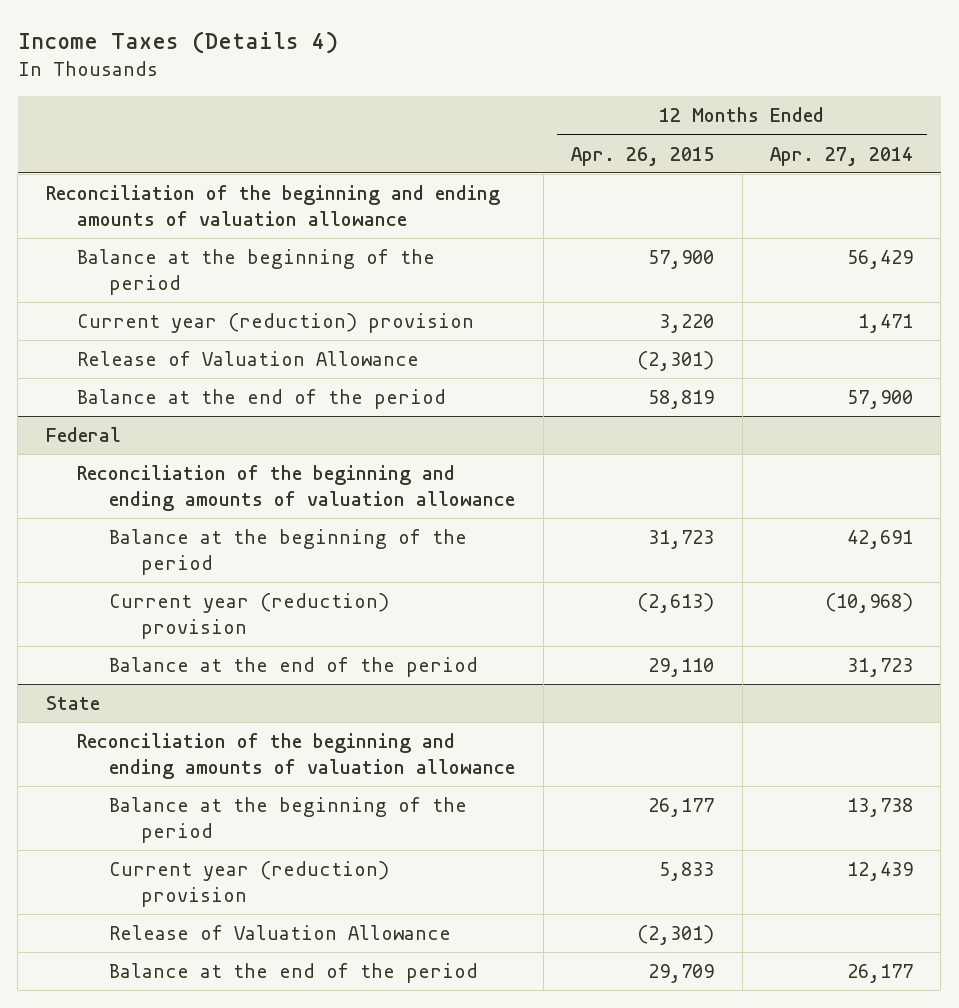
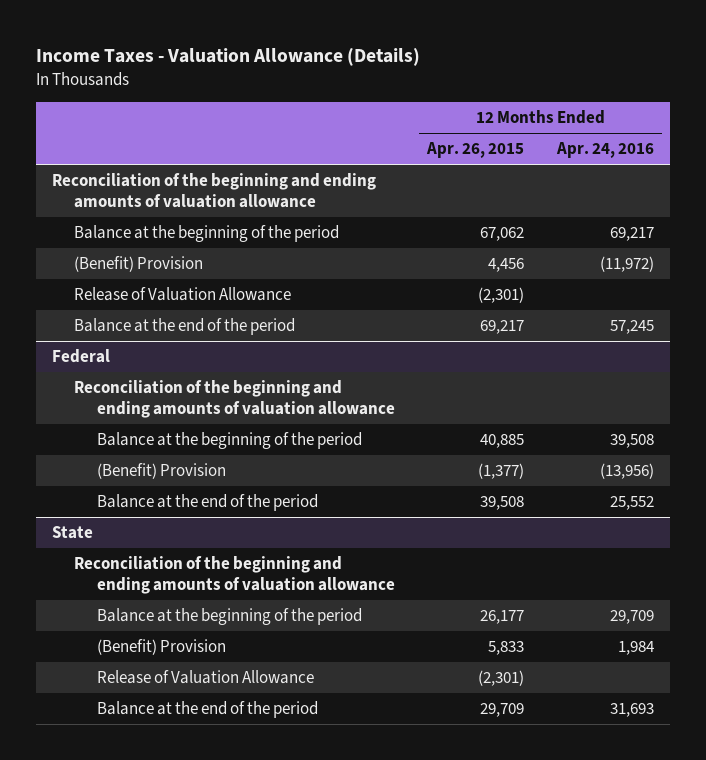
- Income Taxes (Details 4)
+ Income Taxes - Valuation Allowance (Details)
- | 12 Months Ended Apr. 26, 2015 | 12 Months Ended Apr. 27, 2014
+ | 12 Months Ended Apr. 26, 2015 | 12 Months Ended Apr. 24, 2016
- Balance at the beginning of the period | 57,900 | 56,429
- Current year (reduction) provision | 3,220 | 1,471
+ Balance at the beginning of the period | 67,062 | 69,217
+ (Benefit) Provision | 4,456 | (11,972)
- Balance at the end of the period | 58,819 | 57,900
+ Balance at the end of the period | 69,217 | 57,245
@ Federal
- Balance at the beginning of the period | 31,723 | 42,691
- Current year (reduction) provision | (2,613) | (10,968)
- Balance at the end of the period | 29,110 | 31,723
+ Balance at the beginning of the period | 40,885 | 39,508
+ (Benefit) Provision | (1,377) | (13,956)
+ Balance at the end of the period | 39,508 | 25,552
@ State
- Current year (reduction) provision | 5,833 | 12,439
+ (Benefit) Provision | 5,833 | 1,984

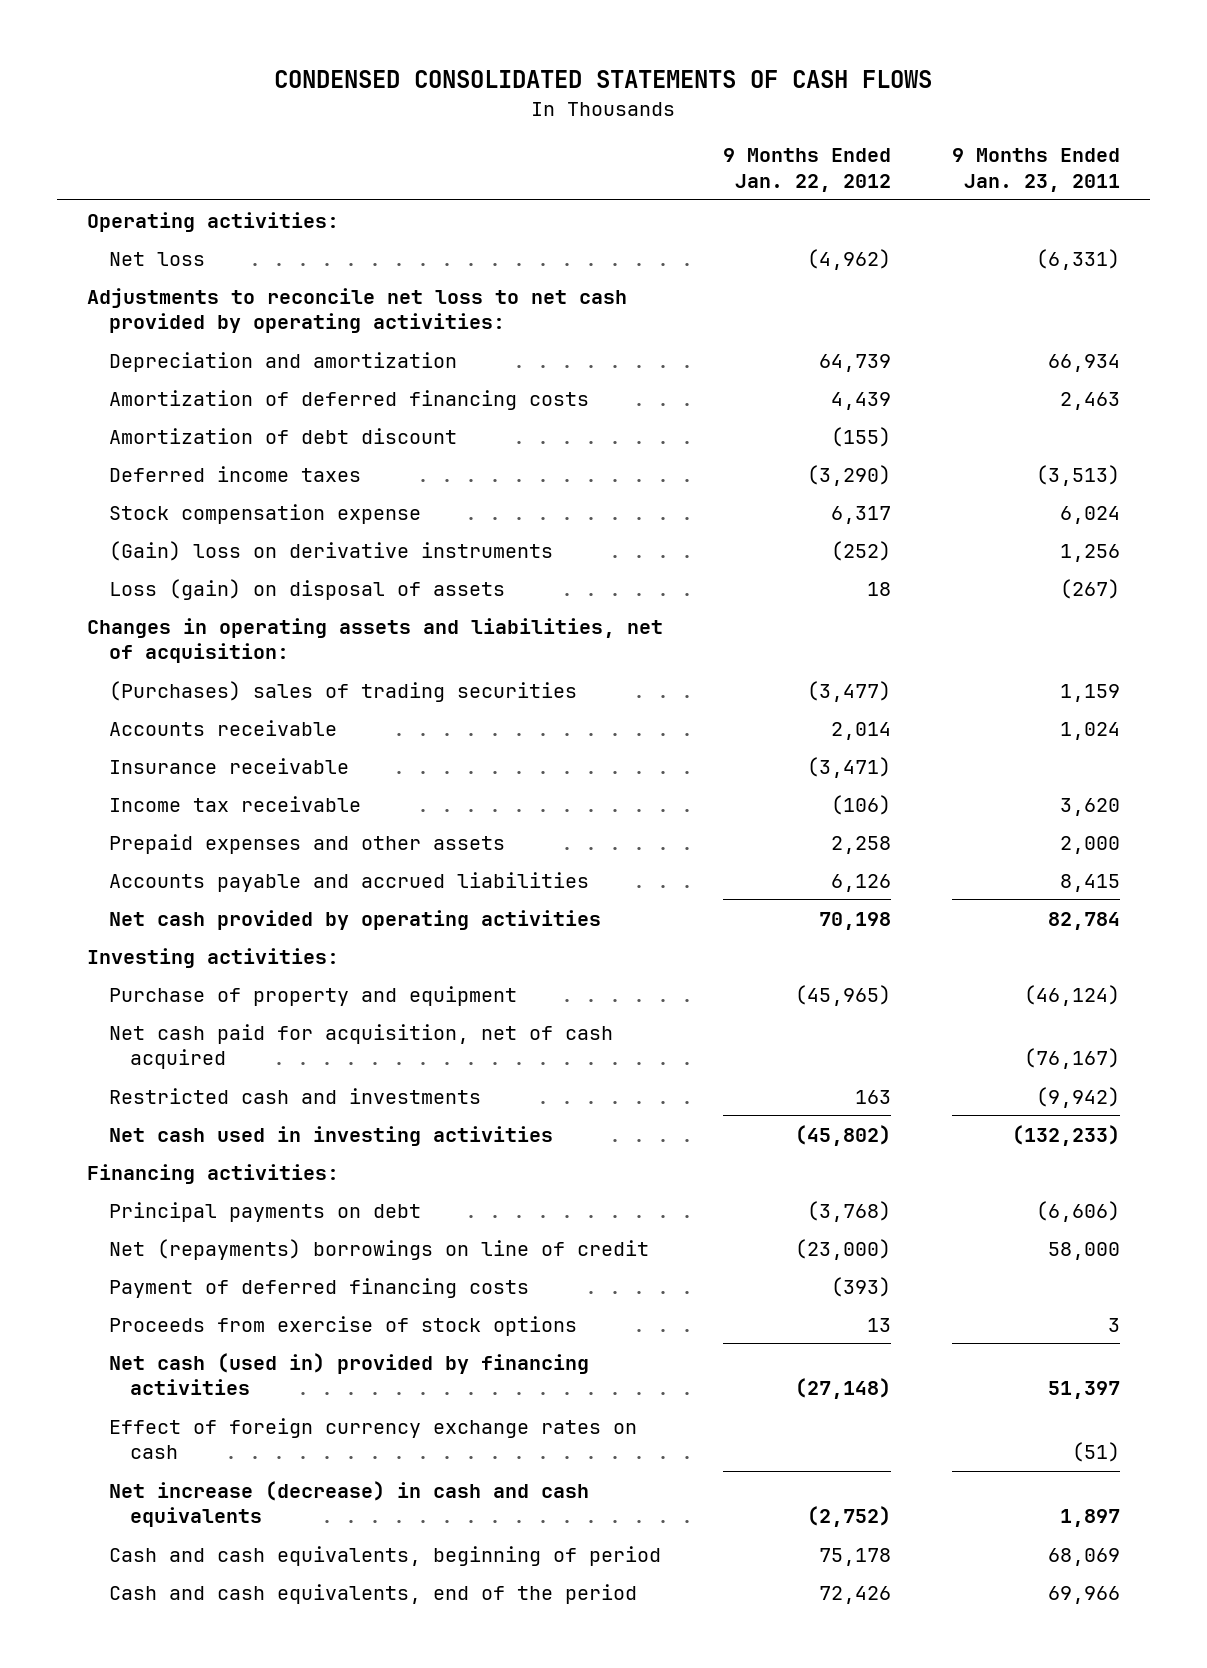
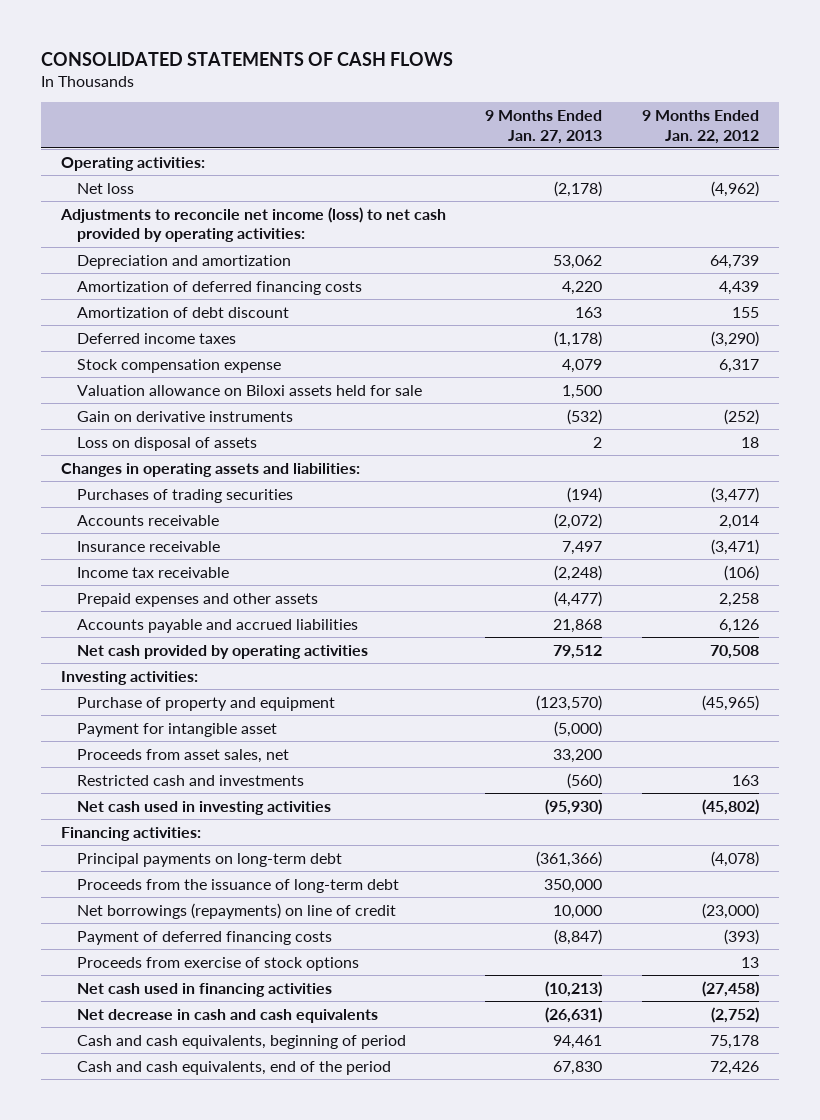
- CONDENSED CONSOLIDATED STATEMENTS OF CASH FLOWS
+ CONSOLIDATED STATEMENTS OF CASH FLOWS
- | 9 Months Ended Jan. 22, 2012 | 9 Months Ended Jan. 23, 2011
+ | 9 Months Ended Jan. 27, 2013 | 9 Months Ended Jan. 22, 2012
- Adjustments to reconcile net loss to net cash provided by operating activities:
+ Adjustments to reconcile net income (loss) to net cash provided by operating activities:
- Amortization of debt discount | (155) |
+ Amortization of debt discount | 163 | 155
- (Gain) loss on derivative instruments | (252) | 1,256
- Loss (gain) on disposal of assets | 18 | (267)
- Changes in operating assets and liabilities, net of acquisition:
- (Purchases) sales of trading securities | (3,477) | 1,159
+ Valuation allowance on Biloxi assets held for sale | 1,500 |
+ Gain on derivative instruments | (532) | (252)
+ Loss on disposal of assets | 2 | 18
+ Changes in operating assets and liabilities:
+ Purchases of trading securities | (194) | (3,477)
- Net cash provided by operating activities | 70,198 | 82,784
+ Net cash provided by operating activities | 79,512 | 70,508
- Net cash paid for acquisition, net of cash acquired | | (76,167)
+ Payment for intangible asset | (5,000) |
+ Proceeds from asset sales, net | 33,200 |
- Principal payments on debt | (3,768) | (6,606)
- Net (repayments) borrowings on line of credit | (23,000) | 58,000
+ Principal payments on long-term debt | (361,366) | (4,078)
+ Proceeds from the issuance of long-term debt | 350,000 |
+ Net borrowings (repayments) on line of credit | 10,000 | (23,000)
- Net cash (used in) provided by financing activities | (27,148) | 51,397
- Effect of foreign currency exchange rates on cash | | (51)
- Net increase (decrease) in cash and cash equivalents | (2,752) | 1,897
+ Net cash used in financing activities | (10,213) | (27,458)
+ Net decrease in cash and cash equivalents | (26,631) | (2,752)

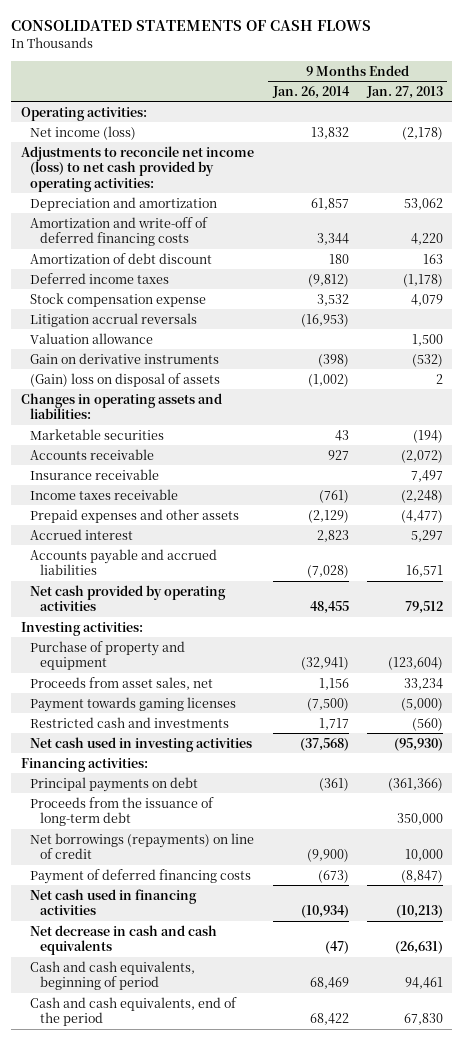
- | 9 Months Ended Jan. 27, 2013 | 9 Months Ended Jan. 22, 2012
+ | 9 Months Ended Jan. 26, 2014 | 9 Months Ended Jan. 27, 2013
- Net loss | (2,178) | (4,962)
+ Net income (loss) | 13,832 | (2,178)
- Amortization of deferred financing costs | 4,220 | 4,439
+ Amortization and write-off of deferred financing costs | 3,344 | 4,220
- Valuation allowance on Biloxi assets held for sale | 1,500 |
+ Litigation accrual reversals | (16,953) |
+ Valuation allowance | | 1,500
- Loss on disposal of assets | 2 | 18
+ (Gain) loss on disposal of assets | (1,002) | 2
- Purchases of trading securities | (194) | (3,477)
+ Marketable securities | 43 | (194)
- Income tax receivable | (2,248) | (106)
+ Income taxes receivable | (761) | (2,248)
- Accounts payable and accrued liabilities | 21,868 | 6,126
+ Accrued interest | 2,823 | 5,297
+ Accounts payable and accrued liabilities | (7,028) | 16,571
- Purchase of property and equipment | (123,570) | (45,965)
- Payment for intangible asset | (5,000) |
- Proceeds from asset sales, net | 33,200 |
+ Purchase of property and equipment | (32,941) | (123,604)
+ Proceeds from asset sales, net | 1,156 | 33,234
+ Payment towards gaming licenses | (7,500) | (5,000)
- Principal payments on long-term debt | (361,366) | (4,078)
+ Principal payments on debt | (361) | (361,366)
- Proceeds from exercise of stock options | | 13

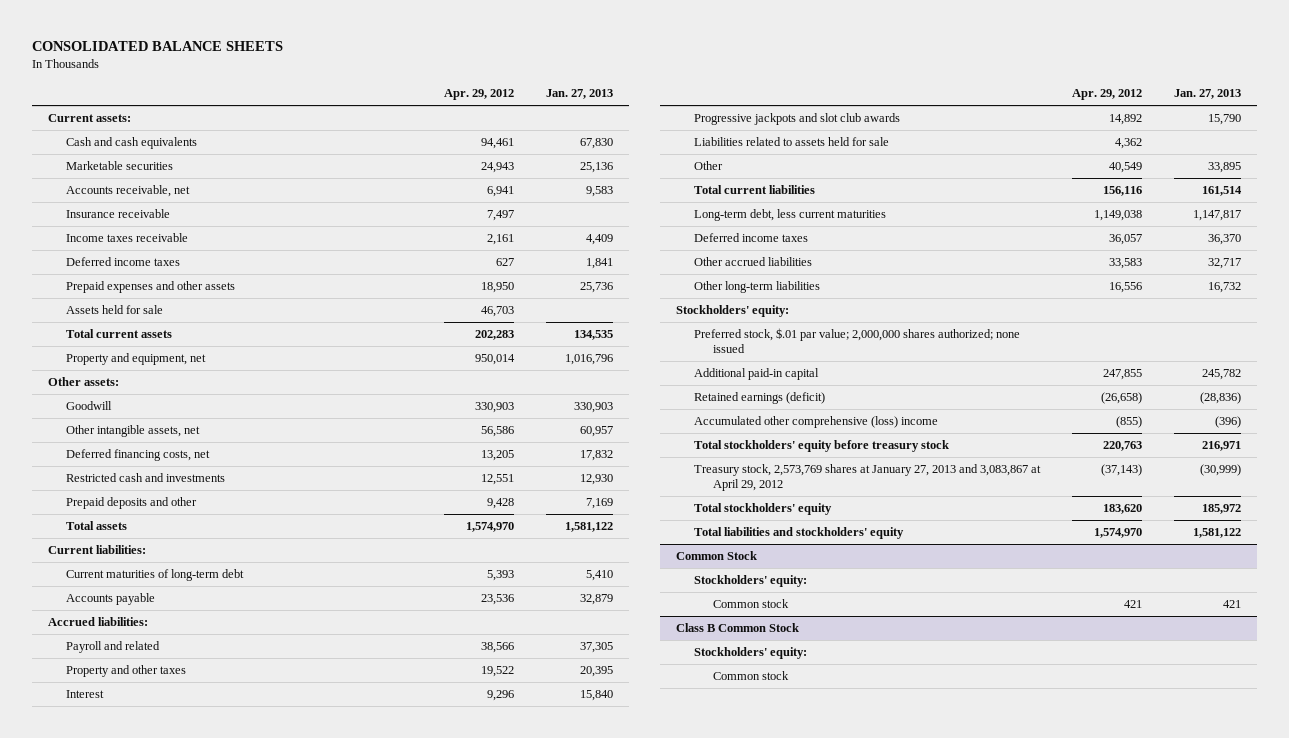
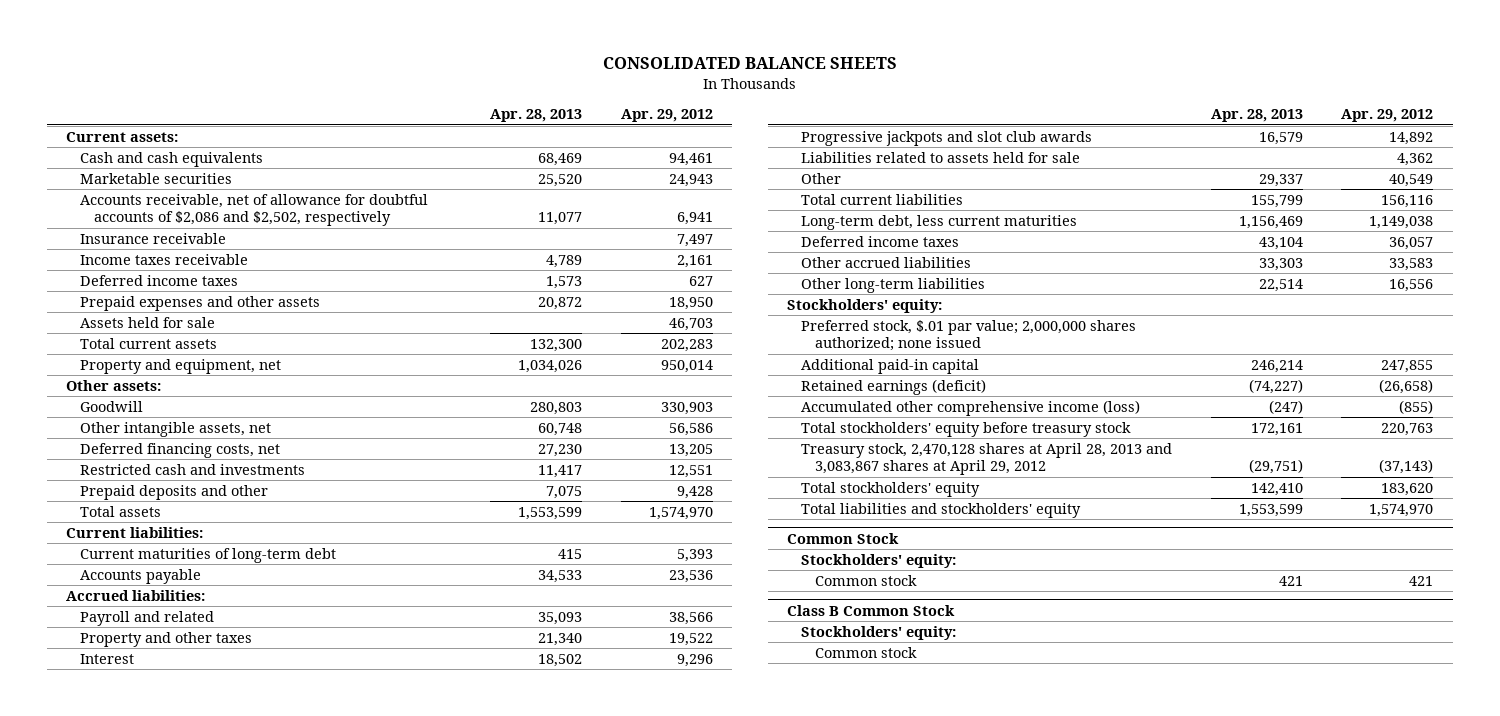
- | Apr. 29, 2012 | Jan. 27, 2013
+ | Apr. 28, 2013 | Apr. 29, 2012
- Accounts receivable, net | 6,941 | 9,583
+ Accounts receivable, net of allowance for doubtful accounts of $2,086 and $2,502, respectively | 11,077 | 6,941
- Accumulated other comprehensive (loss) income | (855) | (396)
+ Accumulated other comprehensive income (loss) | (247) | (855)
- Treasury stock, 2,573,769 shares at January 27, 2013 and 3,083,867 at April 29, 2012 | (37,143) | (30,999)
+ Treasury stock, 2,470,128 shares at April 28, 2013 and 3,083,867 shares at April 29, 2012 | (29,751) | (37,143)

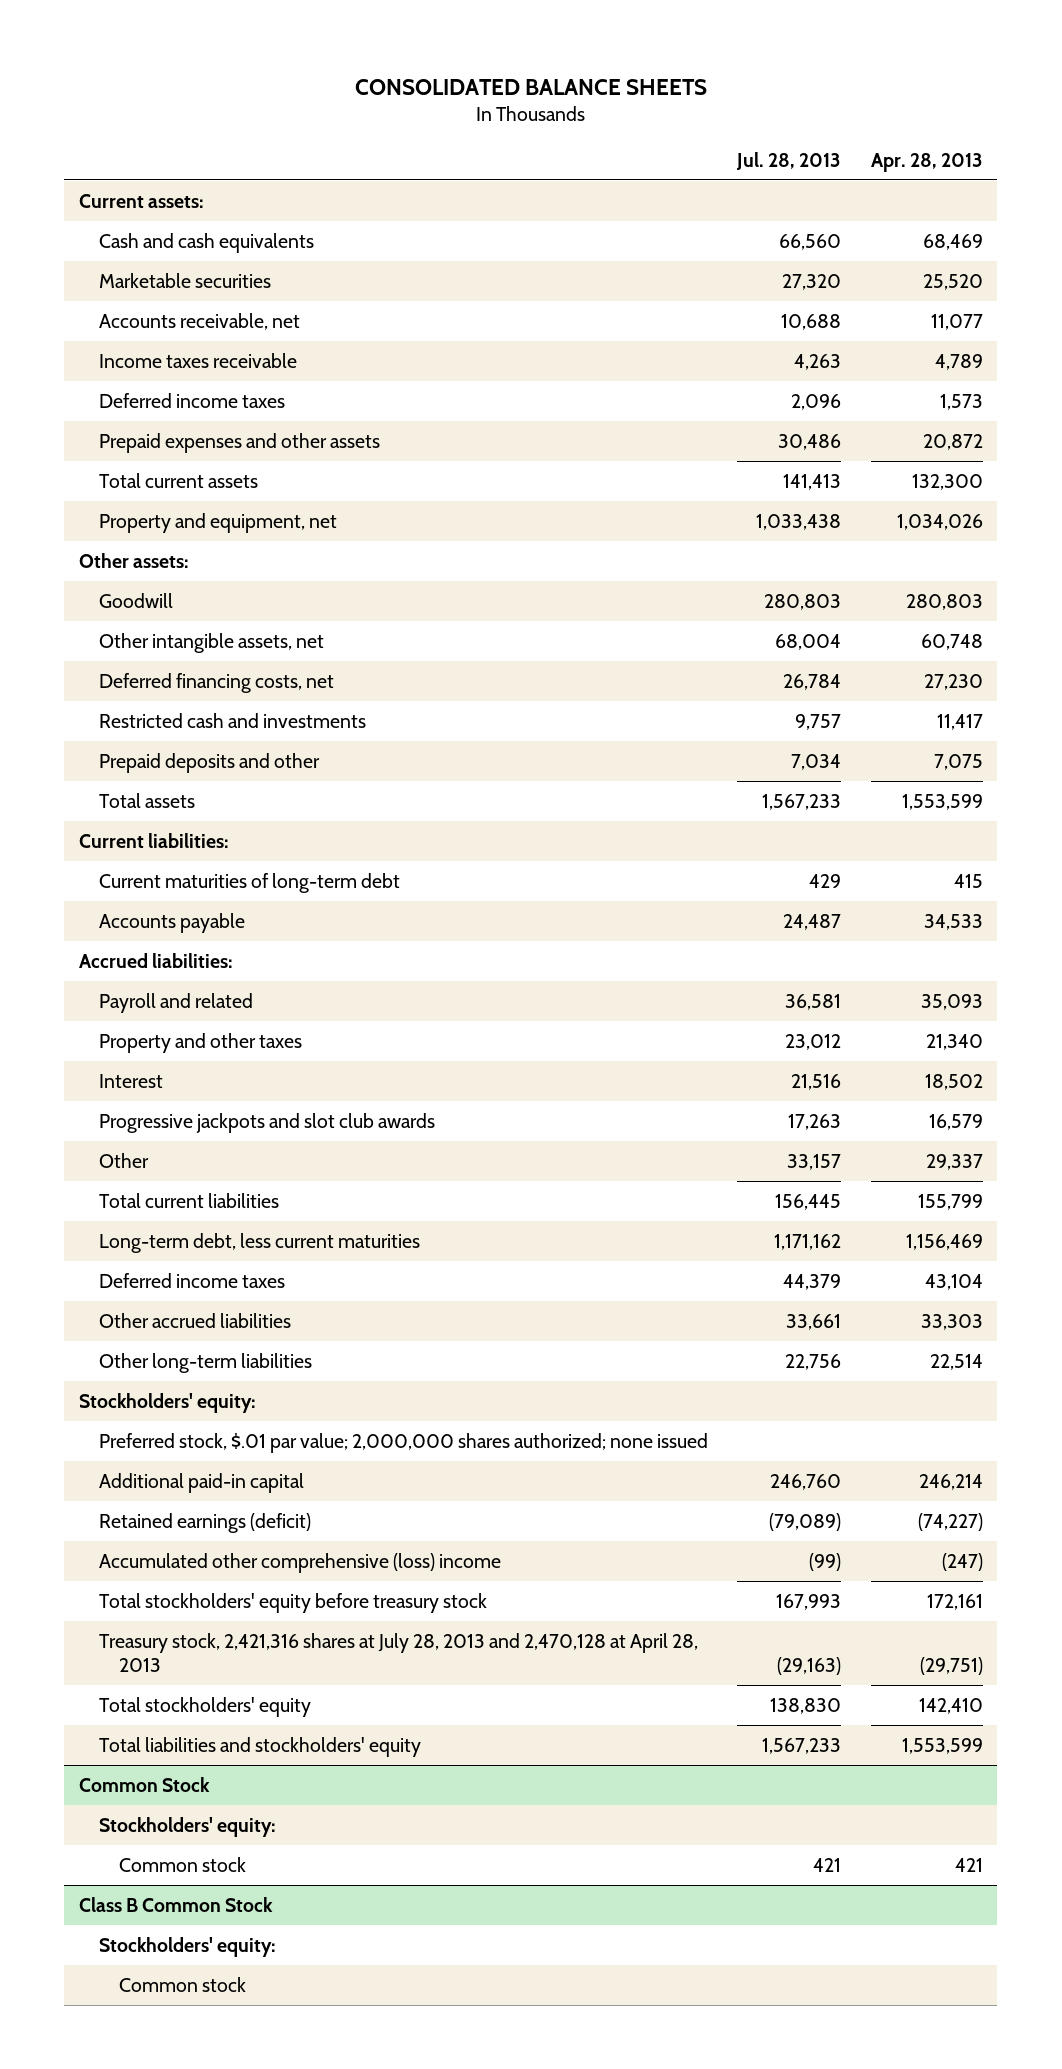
- | Apr. 28, 2013 | Apr. 29, 2012
+ | Jul. 28, 2013 | Apr. 28, 2013
- Accounts receivable, net of allowance for doubtful accounts of $2,086 and $2,502, respectively | 11,077 | 6,941
- Insurance receivable | | 7,497
+ Accounts receivable, net | 10,688 | 11,077
- Assets held for sale | | 46,703
- Liabilities related to assets held for sale | | 4,362
- Accumulated other comprehensive income (loss) | (247) | (855)
+ Accumulated other comprehensive (loss) income | (99) | (247)
- Treasury stock, 2,470,128 shares at April 28, 2013 and 3,083,867 shares at April 29, 2012 | (29,751) | (37,143)
+ Treasury stock, 2,421,316 shares at July 28, 2013 and 2,470,128 at April 28, 2013 | (29,163) | (29,751)

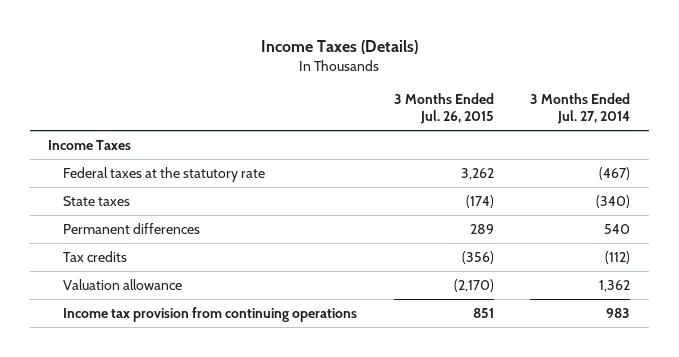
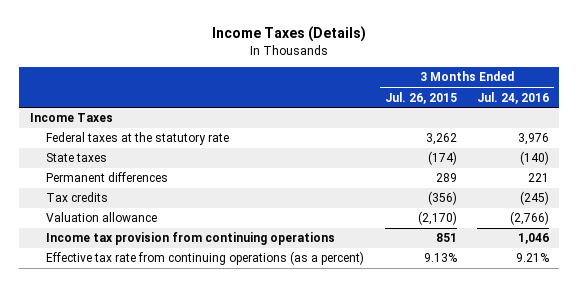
- | 3 Months Ended Jul. 26, 2015 | 3 Months Ended Jul. 27, 2014
+ | 3 Months Ended Jul. 26, 2015 | 3 Months Ended Jul. 24, 2016
+ Effective tax rate from continuing operations (as a percent) | 9.13% | 9.21%

